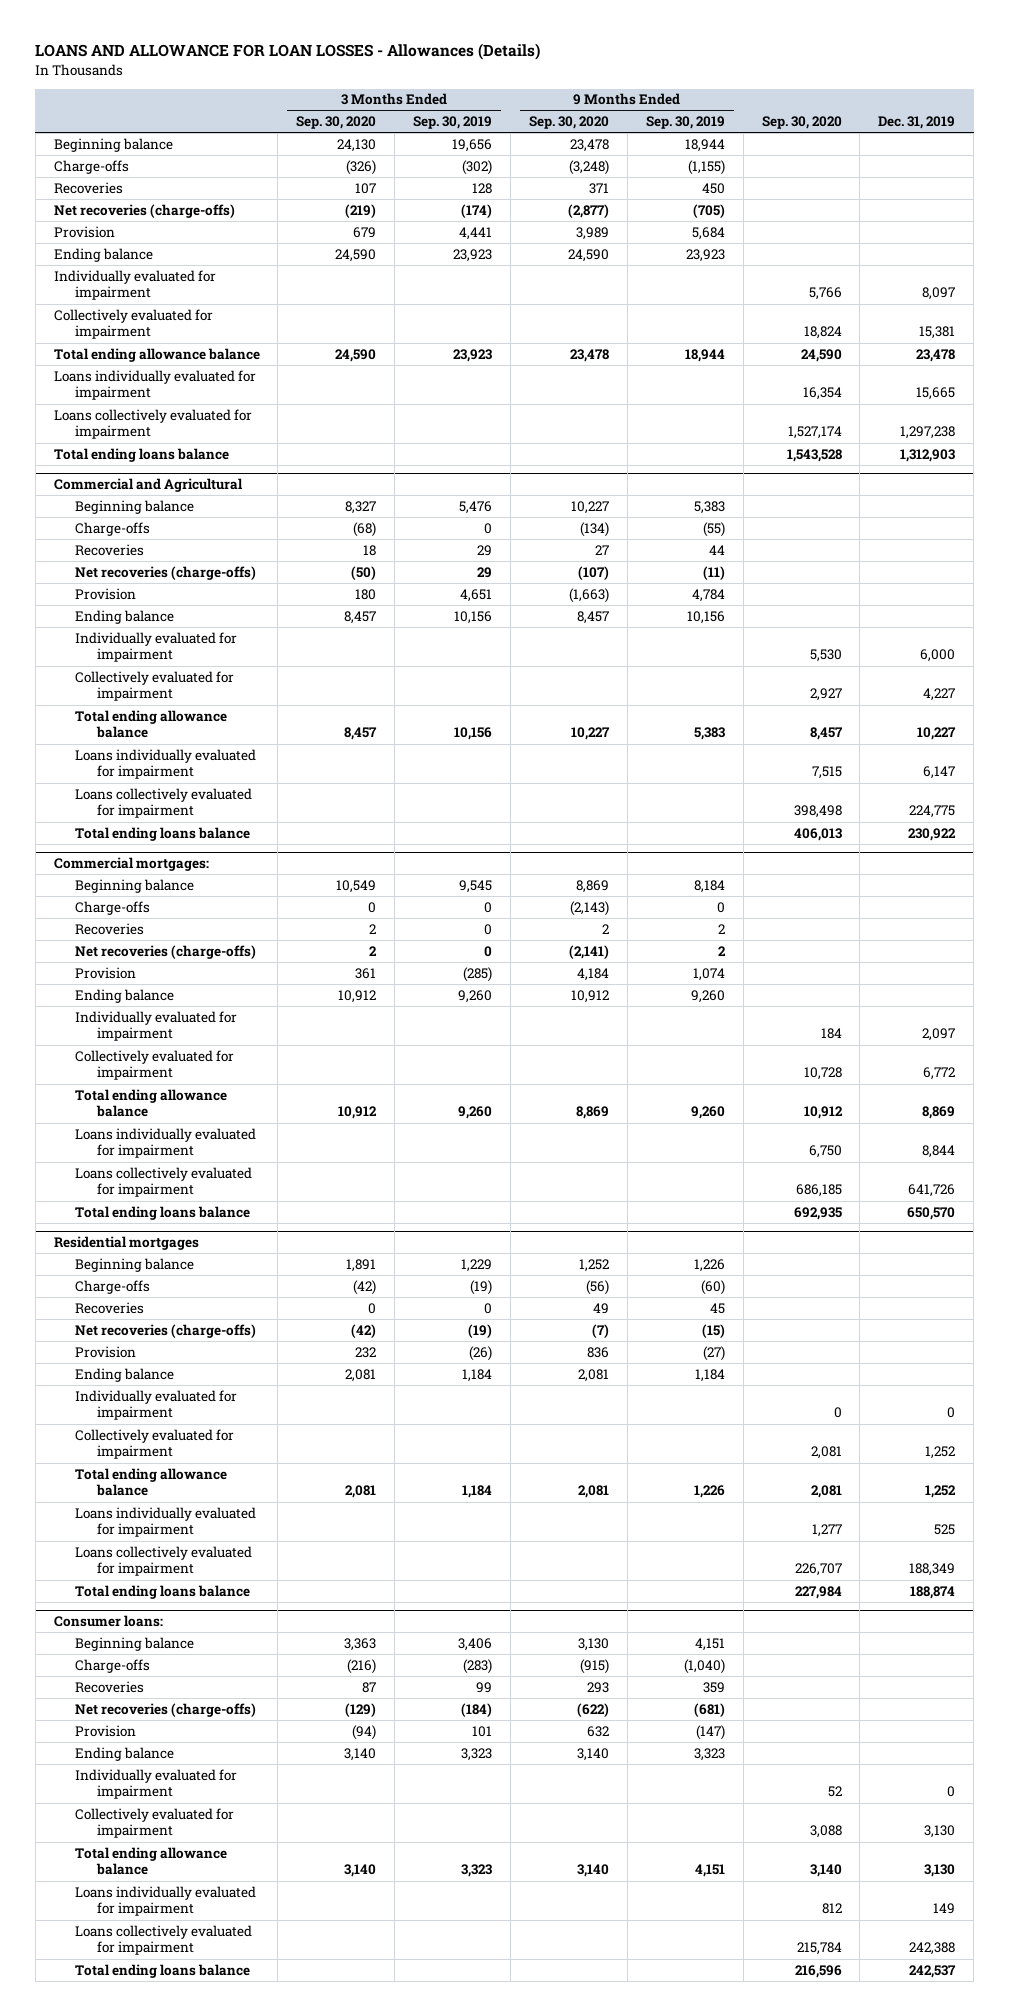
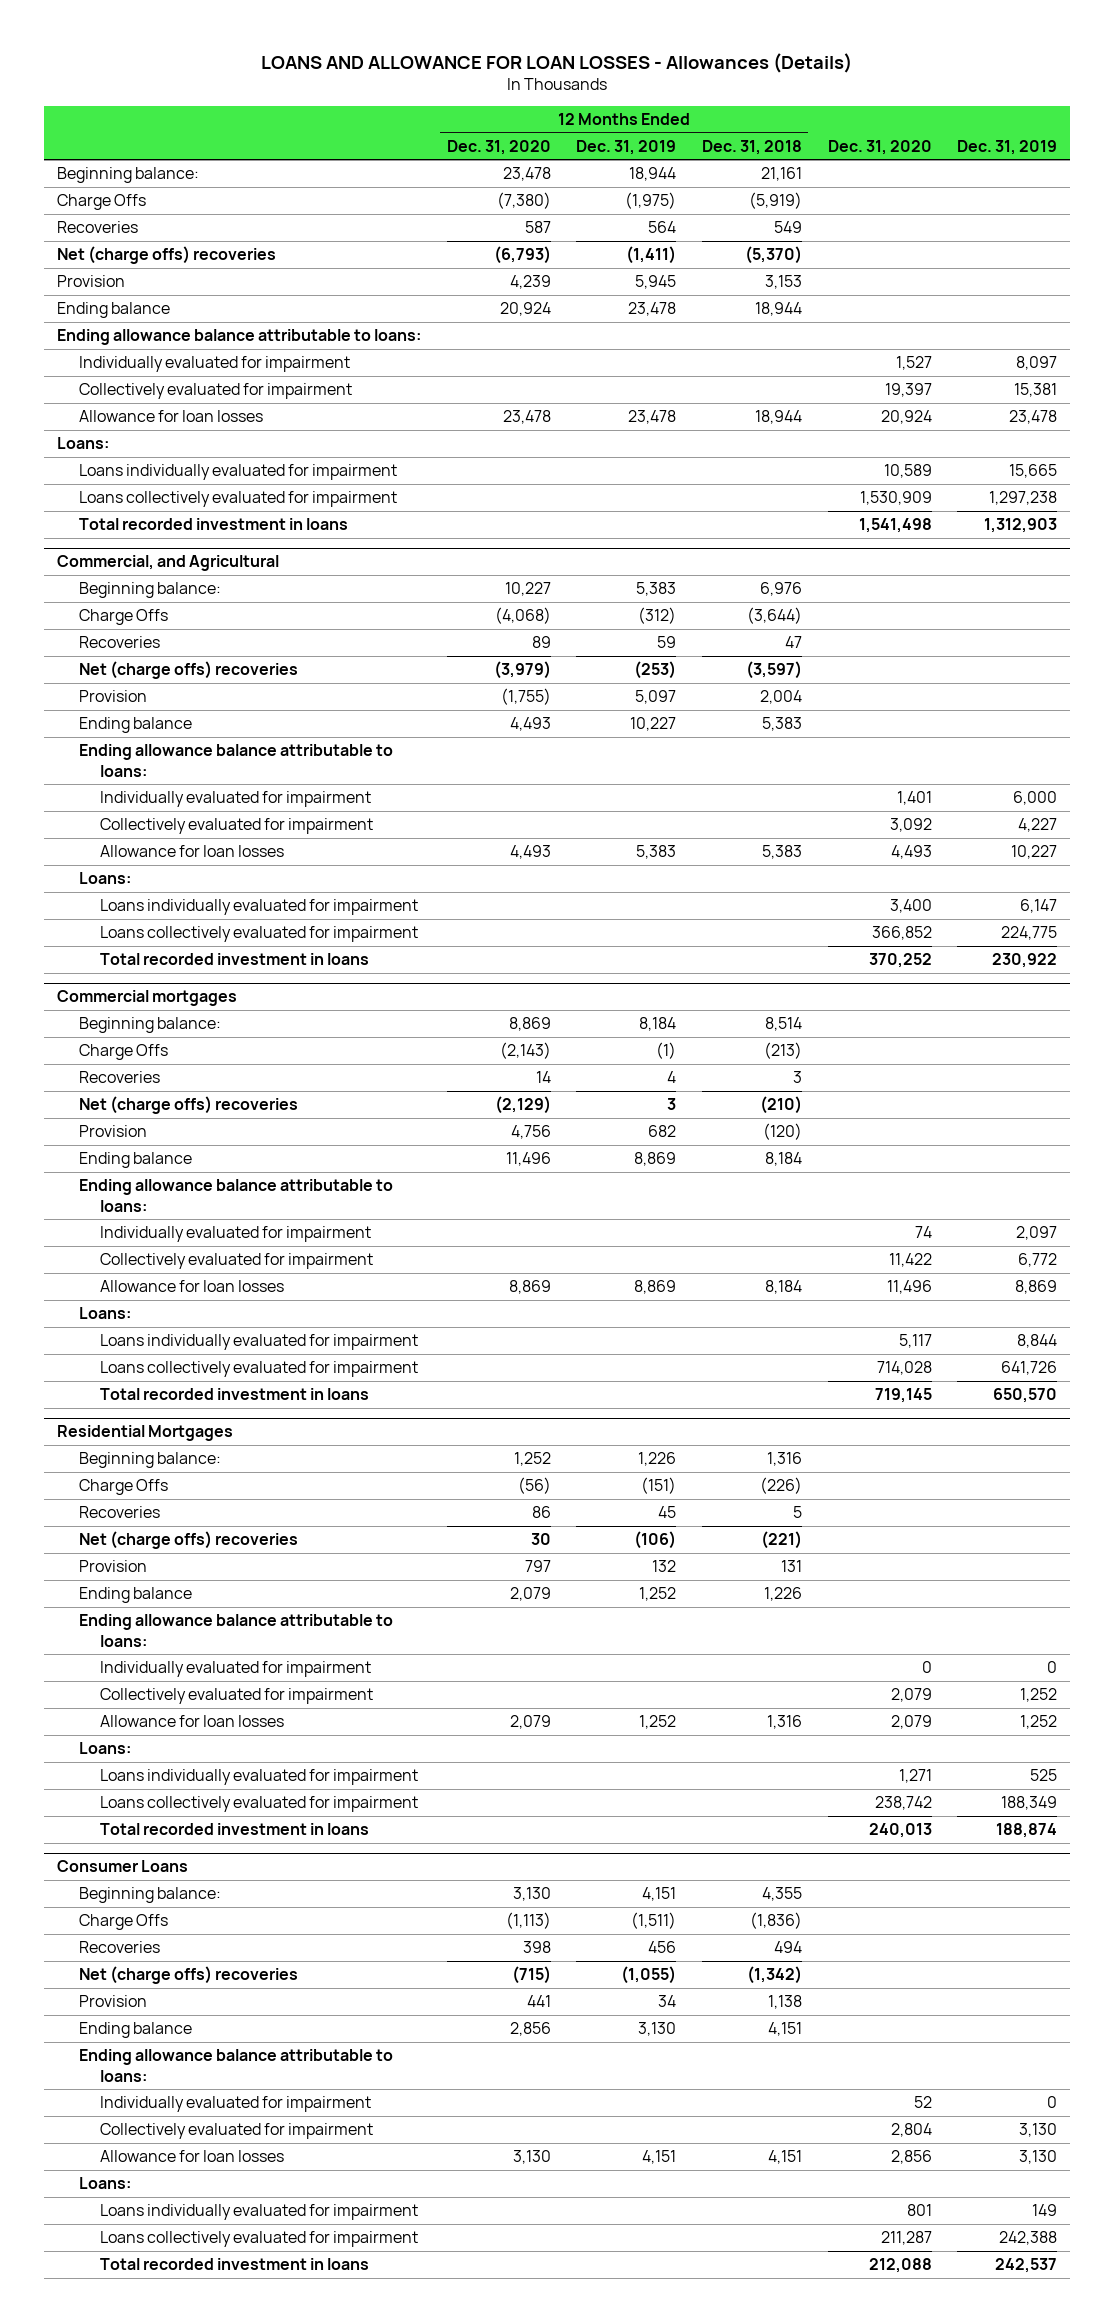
- | 3 Months Ended Sep. 30, 2020 | 3 Months Ended Sep. 30, 2019 | 9 Months Ended Sep. 30, 2020 | 9 Months Ended Sep. 30, 2019 | Sep. 30, 2020 | Dec. 31, 2019
+ | 12 Months Ended Dec. 31, 2020 | 12 Months Ended Dec. 31, 2019 | 12 Months Ended Dec. 31, 2018 | Dec. 31, 2020 | Dec. 31, 2019
- Beginning balance | 24,130 | 19,656 | 23,478 | 18,944 | |
- Charge-offs | (326) | (302) | (3,248) | (1,155) | |
+ Beginning balance: | 23,478 | 18,944 | 21,161 | |
+ Charge Offs | (7,380) | (1,975) | (5,919) | |
- Net recoveries (charge-offs) | (219) | (174) | (2,877) | (705) | |
+ Net (charge offs) recoveries | (6,793) | (1,411) | (5,370) | |
+ Ending allowance balance attributable to loans:
- Total ending allowance balance | 24,590 | 23,923 | 23,478 | 18,944 | 24,590 | 23,478
+ Allowance for loan losses | 23,478 | 23,478 | 18,944 | 20,924 | 23,478
+ Loans:
- Total ending loans balance | | | | | 1,543,528 | 1,312,903
- Commercial and Agricultural
- Beginning balance | 8,327 | 5,476 | 10,227 | 5,383 | |
- Charge-offs | (68) | 0 | (134) | (55) | |
+ Total recorded investment in loans | | | | 1,541,498 | 1,312,903
+ Commercial, and Agricultural
+ Beginning balance: | 10,227 | 5,383 | 6,976 | |
+ Charge Offs | (4,068) | (312) | (3,644) | |
- Net recoveries (charge-offs) | (50) | 29 | (107) | (11) | |
+ Net (charge offs) recoveries | (3,979) | (253) | (3,597) | |
+ Ending allowance balance attributable to loans:
- Total ending allowance balance | 8,457 | 10,156 | 10,227 | 5,383 | 8,457 | 10,227
+ Allowance for loan losses | 4,493 | 5,383 | 5,383 | 4,493 | 10,227
+ Loans:
- Total ending loans balance | | | | | 406,013 | 230,922
- Commercial mortgages:
- Beginning balance | 10,549 | 9,545 | 8,869 | 8,184 | |
- Charge-offs | 0 | 0 | (2,143) | 0 | |
+ Total recorded investment in loans | | | | 370,252 | 230,922
+ Commercial mortgages
+ Beginning balance: | 8,869 | 8,184 | 8,514 | |
+ Charge Offs | (2,143) | (1) | (213) | |
- Net recoveries (charge-offs) | 2 | 0 | (2,141) | 2 | |
+ Net (charge offs) recoveries | (2,129) | 3 | (210) | |
+ Ending allowance balance attributable to loans:
- Total ending allowance balance | 10,912 | 9,260 | 8,869 | 9,260 | 10,912 | 8,869
+ Allowance for loan losses | 8,869 | 8,869 | 8,184 | 11,496 | 8,869
+ Loans:
- Total ending loans balance | | | | | 692,935 | 650,570
- Residential mortgages
- Beginning balance | 1,891 | 1,229 | 1,252 | 1,226 | |
- Charge-offs | (42) | (19) | (56) | (60) | |
+ Total recorded investment in loans | | | | 719,145 | 650,570
+ Residential Mortgages
+ Beginning balance: | 1,252 | 1,226 | 1,316 | |
+ Charge Offs | (56) | (151) | (226) | |
- Net recoveries (charge-offs) | (42) | (19) | (7) | (15) | |
+ Net (charge offs) recoveries | 30 | (106) | (221) | |
+ Ending allowance balance attributable to loans:
- Total ending allowance balance | 2,081 | 1,184 | 2,081 | 1,226 | 2,081 | 1,252
+ Allowance for loan losses | 2,079 | 1,252 | 1,316 | 2,079 | 1,252
+ Loans:
- Total ending loans balance | | | | | 227,984 | 188,874
- Consumer loans:
- Beginning balance | 3,363 | 3,406 | 3,130 | 4,151 | |
- Charge-offs | (216) | (283) | (915) | (1,040) | |
+ Total recorded investment in loans | | | | 240,013 | 188,874
+ Consumer Loans
+ Beginning balance: | 3,130 | 4,151 | 4,355 | |
+ Charge Offs | (1,113) | (1,511) | (1,836) | |
- Net recoveries (charge-offs) | (129) | (184) | (622) | (681) | |
+ Net (charge offs) recoveries | (715) | (1,055) | (1,342) | |
+ Ending allowance balance attributable to loans:
- Total ending allowance balance | 3,140 | 3,323 | 3,140 | 4,151 | 3,140 | 3,130
+ Allowance for loan losses | 3,130 | 4,151 | 4,151 | 2,856 | 3,130
+ Loans:
- Total ending loans balance | | | | | 216,596 | 242,537
+ Total recorded investment in loans | | | | 212,088 | 242,537

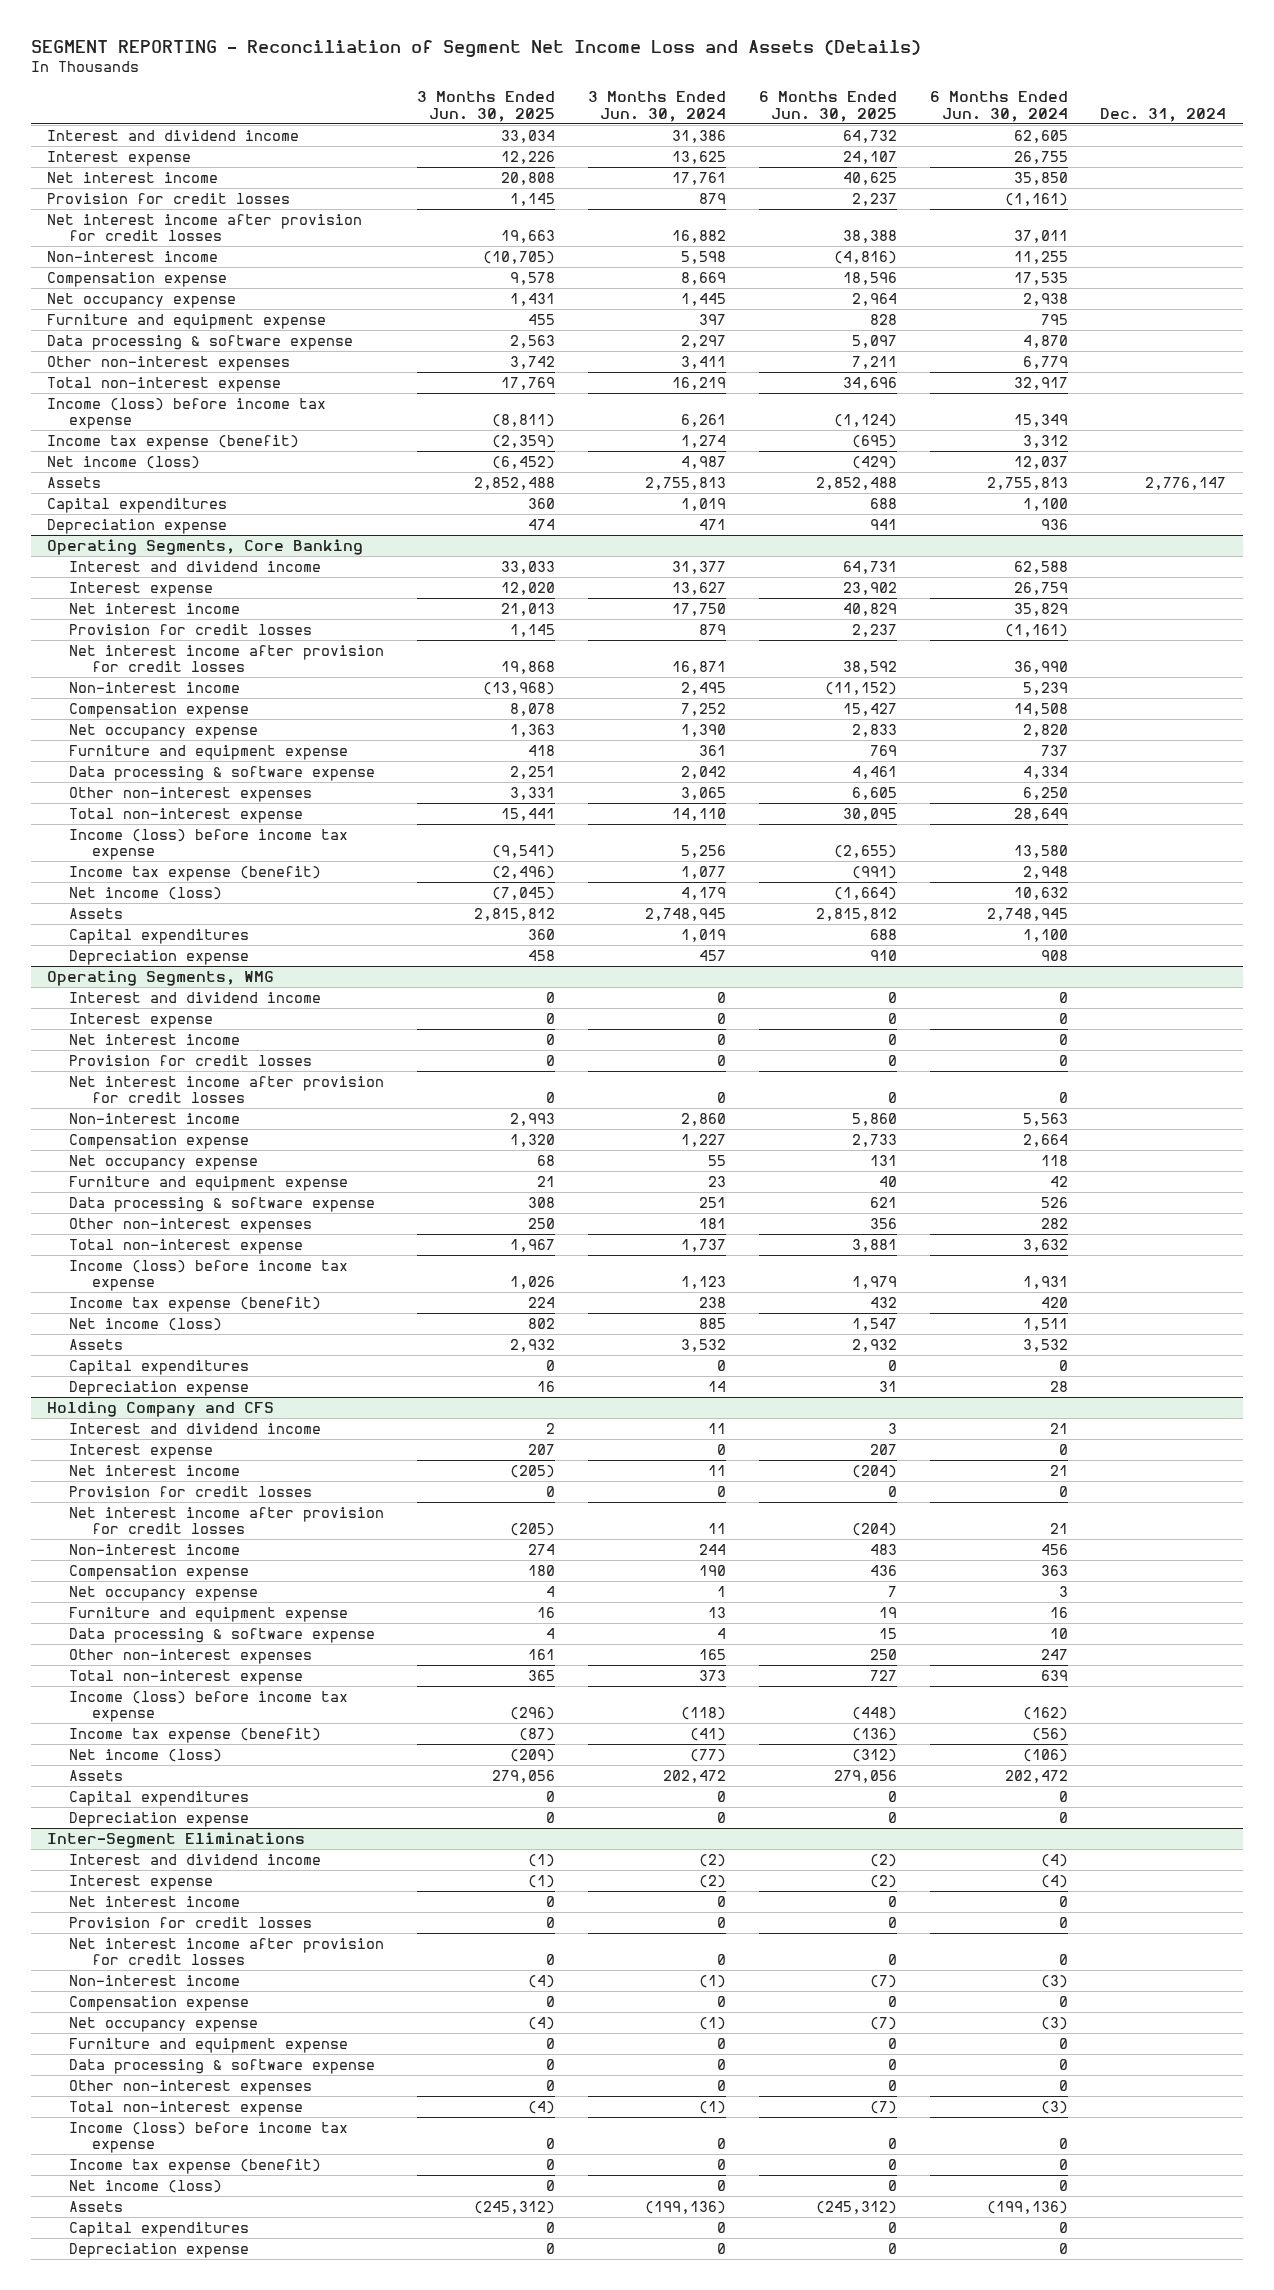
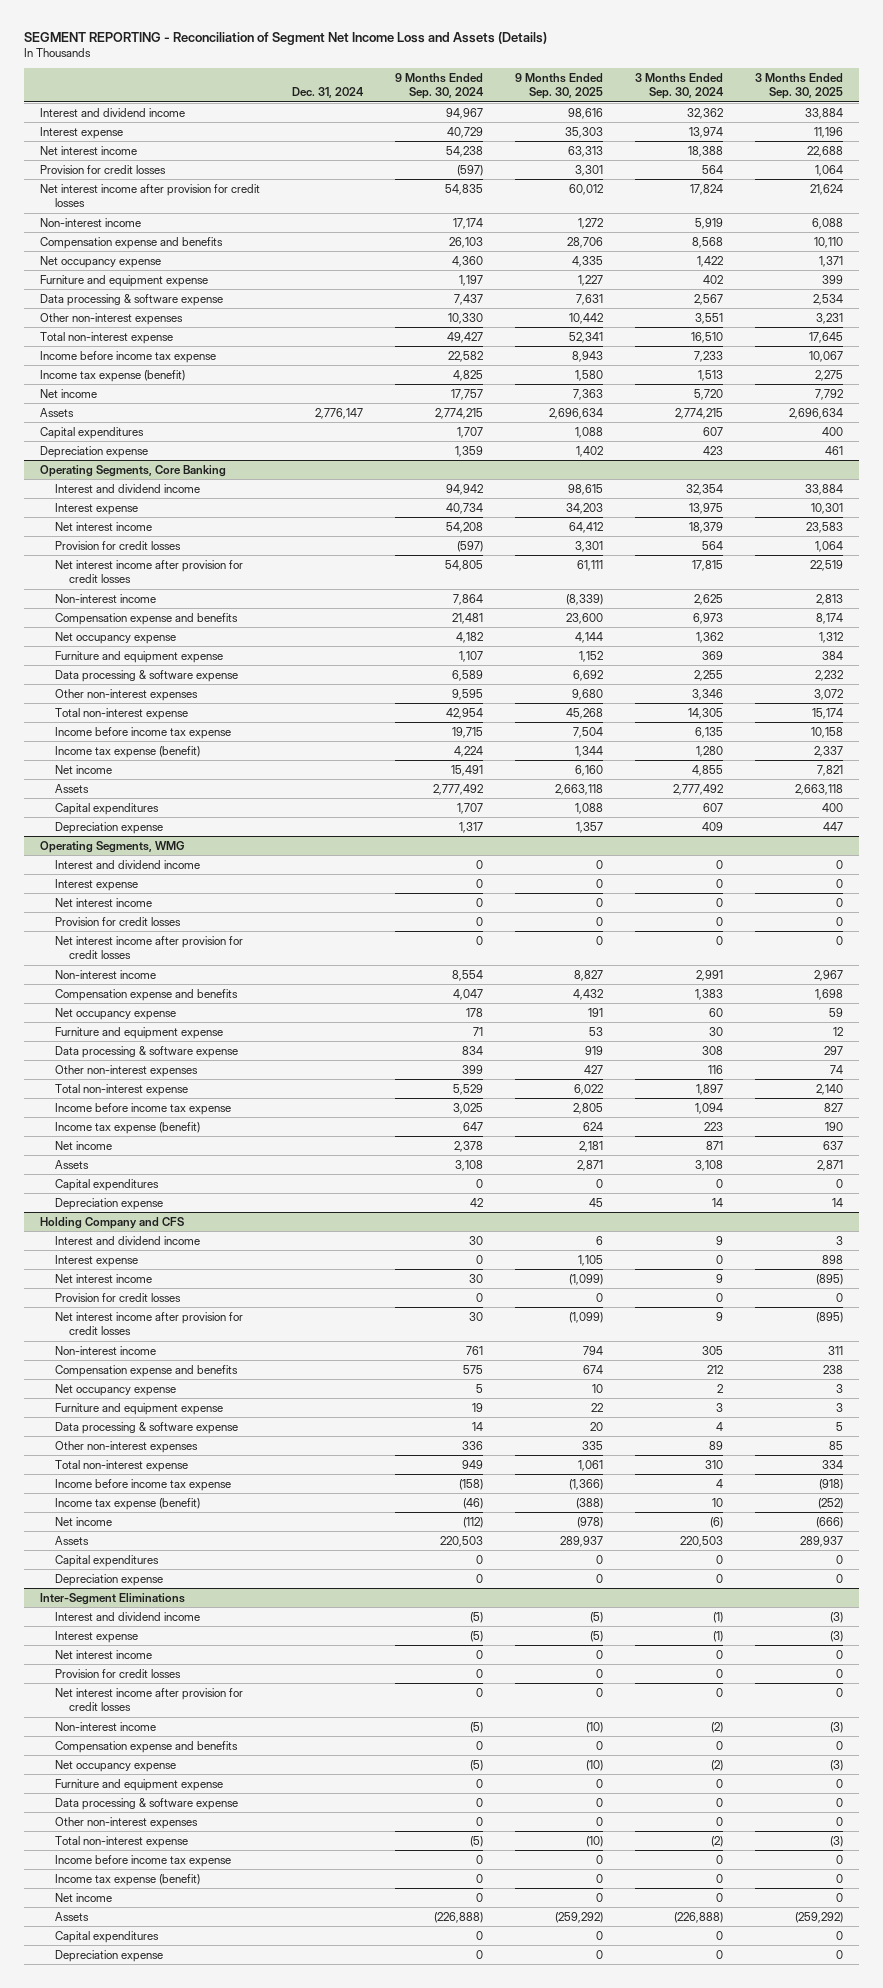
- | 3 Months Ended Jun. 30, 2025 | 3 Months Ended Jun. 30, 2024 | 6 Months Ended Jun. 30, 2025 | 6 Months Ended Jun. 30, 2024 | Dec. 31, 2024
+ | Dec. 31, 2024 | 9 Months Ended Sep. 30, 2024 | 9 Months Ended Sep. 30, 2025 | 3 Months Ended Sep. 30, 2024 | 3 Months Ended Sep. 30, 2025
- Compensation expense | 9,578 | 8,669 | 18,596 | 17,535 |
+ Compensation expense and benefits | | 26,103 | 28,706 | 8,568 | 10,110
- Income (loss) before income tax expense | (8,811) | 6,261 | (1,124) | 15,349 |
+ Income before income tax expense | | 22,582 | 8,943 | 7,233 | 10,067
- Net income (loss) | (6,452) | 4,987 | (429) | 12,037 |
+ Net income | | 17,757 | 7,363 | 5,720 | 7,792
@ Operating Segments, Core Banking
- Compensation expense | 8,078 | 7,252 | 15,427 | 14,508 |
+ Compensation expense and benefits | | 21,481 | 23,600 | 6,973 | 8,174
- Income (loss) before income tax expense | (9,541) | 5,256 | (2,655) | 13,580 |
+ Income before income tax expense | | 19,715 | 7,504 | 6,135 | 10,158
- Net income (loss) | (7,045) | 4,179 | (1,664) | 10,632 |
+ Net income | | 15,491 | 6,160 | 4,855 | 7,821
@ Operating Segments, WMG
- Compensation expense | 1,320 | 1,227 | 2,733 | 2,664 |
+ Compensation expense and benefits | | 4,047 | 4,432 | 1,383 | 1,698
- Income (loss) before income tax expense | 1,026 | 1,123 | 1,979 | 1,931 |
+ Income before income tax expense | | 3,025 | 2,805 | 1,094 | 827
- Net income (loss) | 802 | 885 | 1,547 | 1,511 |
+ Net income | | 2,378 | 2,181 | 871 | 637
@ Holding Company and CFS
- Compensation expense | 180 | 190 | 436 | 363 |
+ Compensation expense and benefits | | 575 | 674 | 212 | 238
- Income (loss) before income tax expense | (296) | (118) | (448) | (162) |
+ Income before income tax expense | | (158) | (1,366) | 4 | (918)
- Net income (loss) | (209) | (77) | (312) | (106) |
+ Net income | | (112) | (978) | (6) | (666)
@ Inter-Segment Eliminations
- Compensation expense | 0 | 0 | 0 | 0 |
+ Compensation expense and benefits | | 0 | 0 | 0 | 0
- Income (loss) before income tax expense | 0 | 0 | 0 | 0 |
+ Income before income tax expense | | 0 | 0 | 0 | 0
- Net income (loss) | 0 | 0 | 0 | 0 |
+ Net income | | 0 | 0 | 0 | 0

